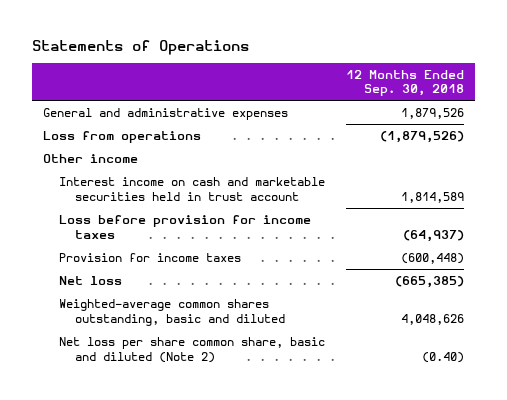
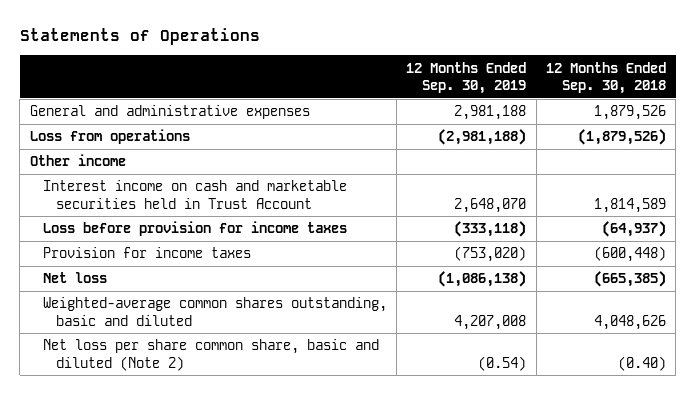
- | 12 Months Ended Sep. 30, 2018
+ | 12 Months Ended Sep. 30, 2019 | 12 Months Ended Sep. 30, 2018
- Interest income on cash and marketable securities held in trust account | 1,814,589
+ Interest income on cash and marketable securities held in Trust Account | 2,648,070 | 1,814,589

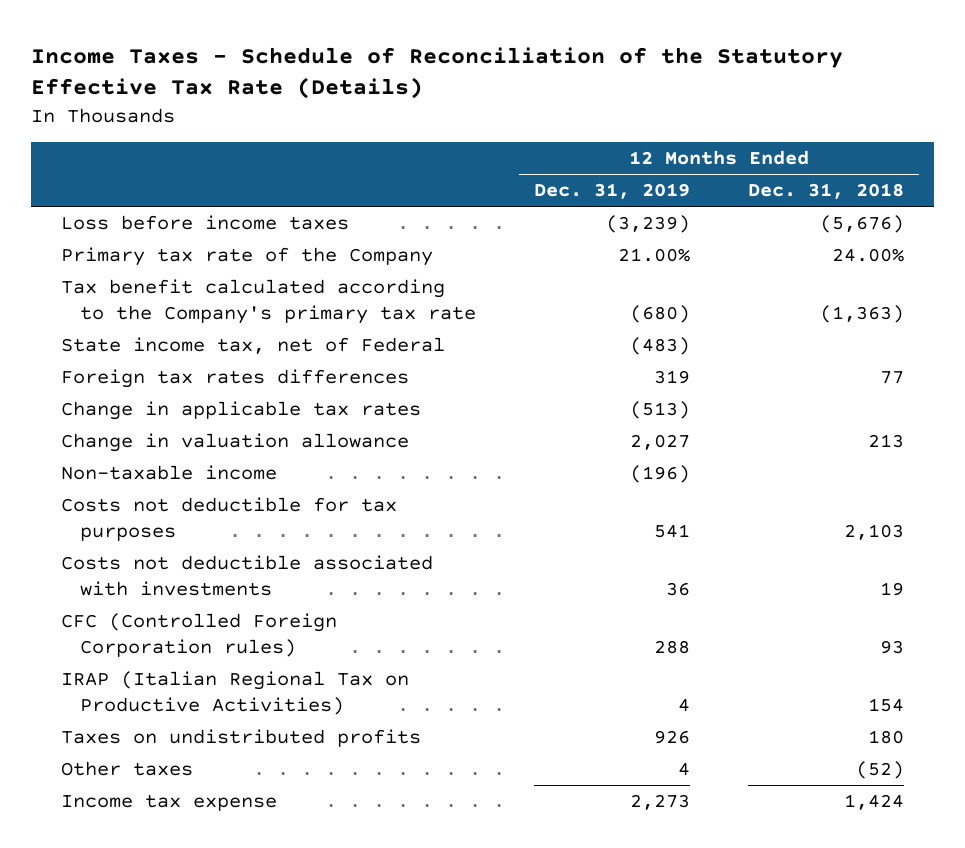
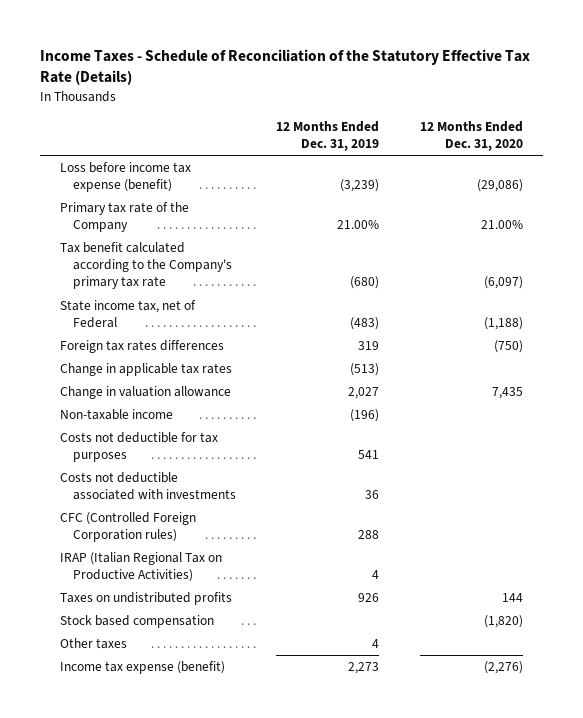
- | 12 Months Ended Dec. 31, 2019 | 12 Months Ended Dec. 31, 2018
+ | 12 Months Ended Dec. 31, 2019 | 12 Months Ended Dec. 31, 2020
- Loss before income taxes | (3,239) | (5,676)
+ Loss before income tax expense (benefit) | (3,239) | (29,086)
+ Stock based compensation | | (1,820)
- Income tax expense | 2,273 | 1,424
+ Income tax expense (benefit) | 2,273 | (2,276)

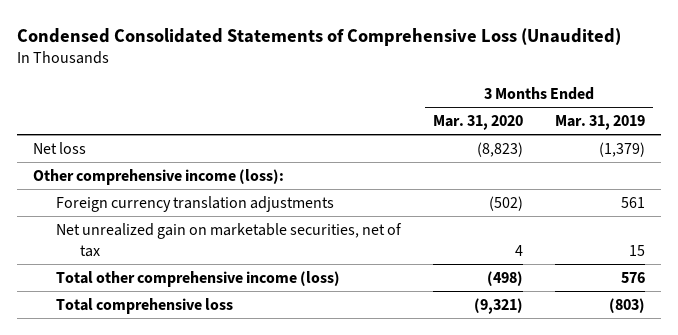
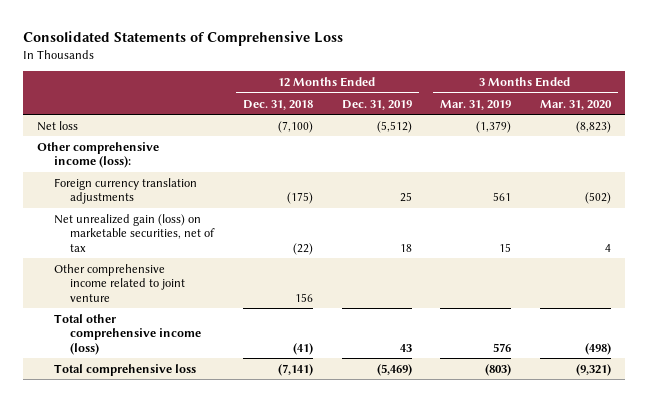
- Condensed Consolidated Statements of Comprehensive Loss (Unaudited)
+ Consolidated Statements of Comprehensive Loss
- | 3 Months Ended Mar. 31, 2020 | 3 Months Ended Mar. 31, 2019
+ | 12 Months Ended Dec. 31, 2018 | 12 Months Ended Dec. 31, 2019 | 3 Months Ended Mar. 31, 2019 | 3 Months Ended Mar. 31, 2020
- Net unrealized gain on marketable securities, net of tax | 4 | 15
+ Net unrealized gain (loss) on marketable securities, net of tax | (22) | 18 | 15 | 4
+ Other comprehensive income related to joint venture | 156 | | |

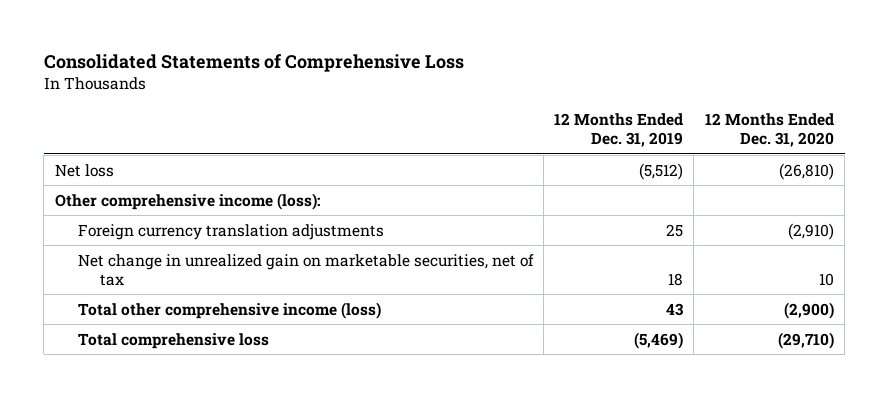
- | 12 Months Ended Dec. 31, 2018 | 12 Months Ended Dec. 31, 2019 | 3 Months Ended Mar. 31, 2019 | 3 Months Ended Mar. 31, 2020
+ | 12 Months Ended Dec. 31, 2019 | 12 Months Ended Dec. 31, 2020
- Net unrealized gain (loss) on marketable securities, net of tax | (22) | 18 | 15 | 4
- Other comprehensive income related to joint venture | 156 | | |
+ Net change in unrealized gain on marketable securities, net of tax | 18 | 10

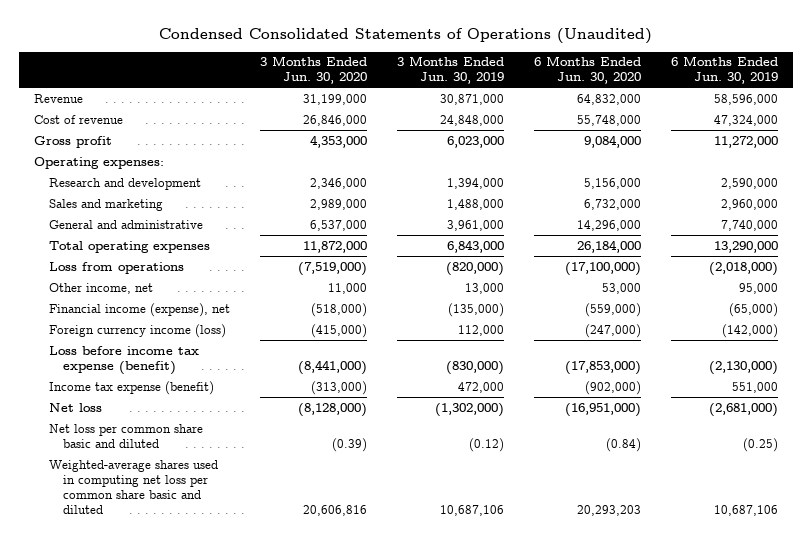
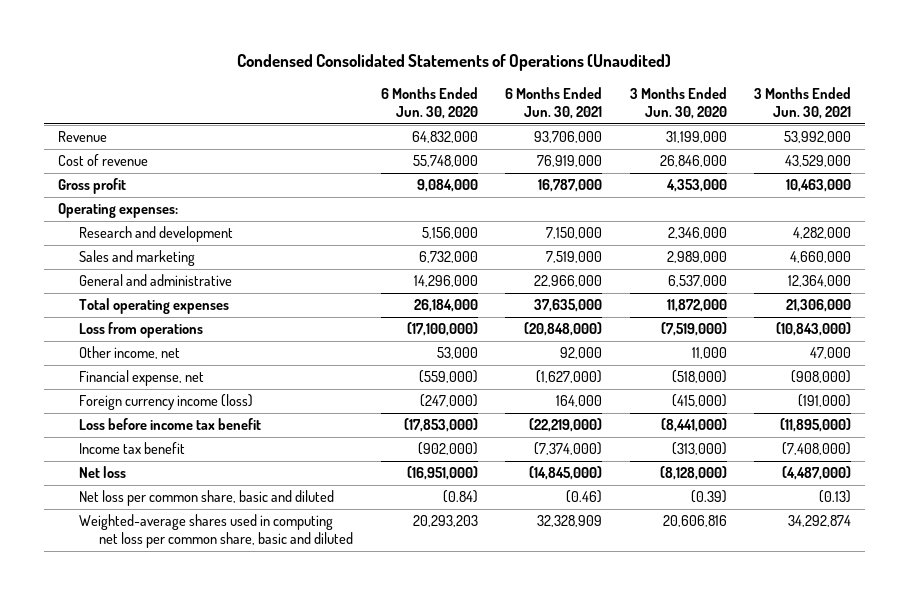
- | 3 Months Ended Jun. 30, 2020 | 3 Months Ended Jun. 30, 2019 | 6 Months Ended Jun. 30, 2020 | 6 Months Ended Jun. 30, 2019
+ | 6 Months Ended Jun. 30, 2020 | 6 Months Ended Jun. 30, 2021 | 3 Months Ended Jun. 30, 2020 | 3 Months Ended Jun. 30, 2021
- Financial income (expense), net | (518,000) | (135,000) | (559,000) | (65,000)
+ Financial expense, net | (559,000) | (1,627,000) | (518,000) | (908,000)
- Loss before income tax expense (benefit) | (8,441,000) | (830,000) | (17,853,000) | (2,130,000)
- Income tax expense (benefit) | (313,000) | 472,000 | (902,000) | 551,000
+ Loss before income tax benefit | (17,853,000) | (22,219,000) | (8,441,000) | (11,895,000)
+ Income tax benefit | (902,000) | (7,374,000) | (313,000) | (7,408,000)
- Net loss per common share basic and diluted | (0.39) | (0.12) | (0.84) | (0.25)
- Weighted-average shares used in computing net loss per common share basic and diluted | 20,606,816 | 10,687,106 | 20,293,203 | 10,687,106
+ Net loss per common share, basic and diluted | (0.84) | (0.46) | (0.39) | (0.13)
+ Weighted-average shares used in computing net loss per common share, basic and diluted | 20,293,203 | 32,328,909 | 20,606,816 | 34,292,874

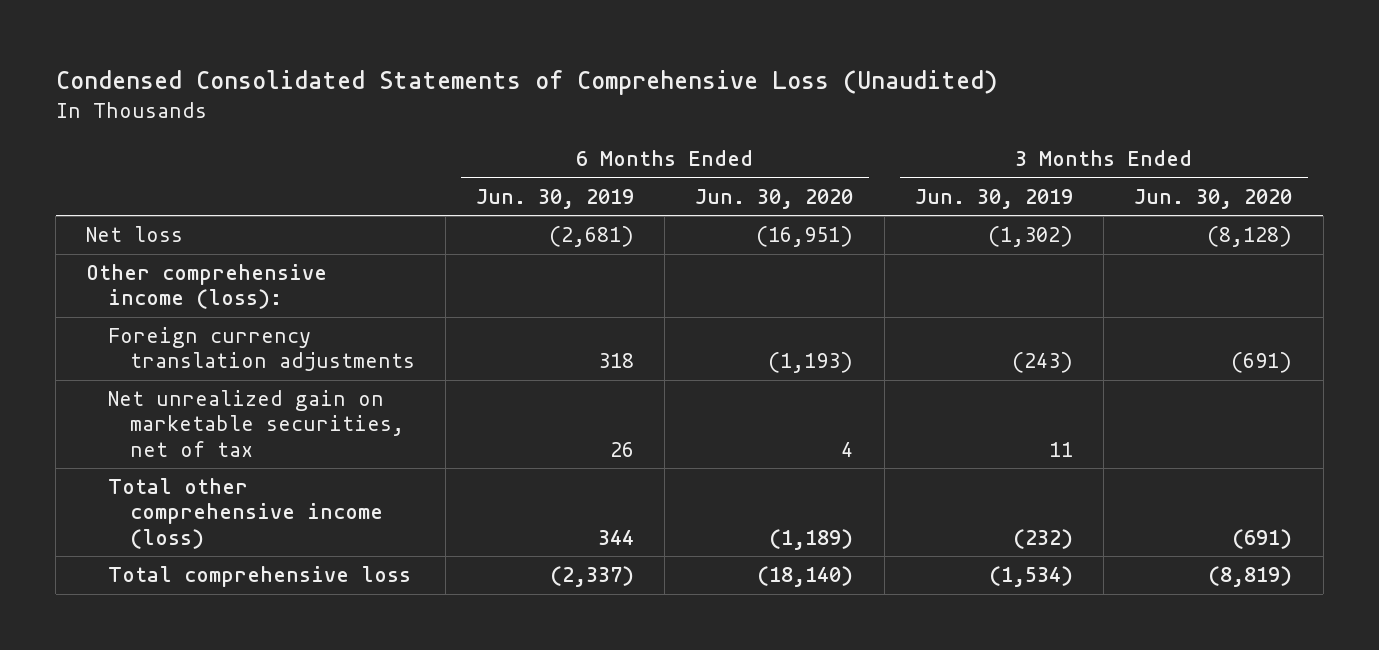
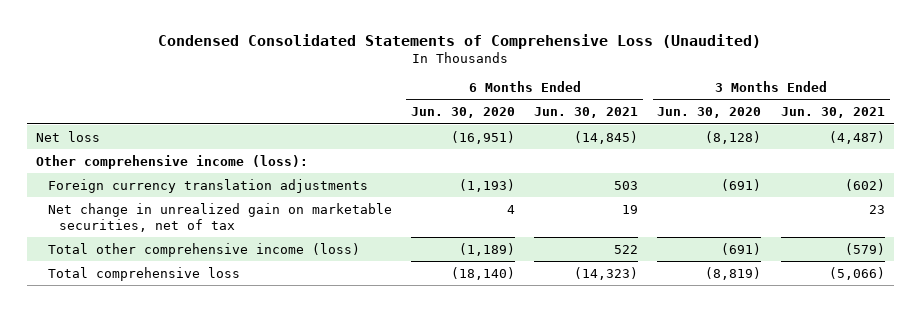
- | 6 Months Ended Jun. 30, 2019 | 6 Months Ended Jun. 30, 2020 | 3 Months Ended Jun. 30, 2019 | 3 Months Ended Jun. 30, 2020
+ | 6 Months Ended Jun. 30, 2020 | 6 Months Ended Jun. 30, 2021 | 3 Months Ended Jun. 30, 2020 | 3 Months Ended Jun. 30, 2021
- Net unrealized gain on marketable securities, net of tax | 26 | 4 | 11 |
+ Net change in unrealized gain on marketable securities, net of tax | 4 | 19 | | 23

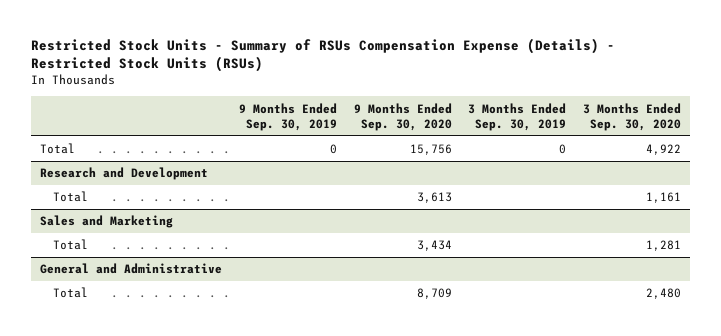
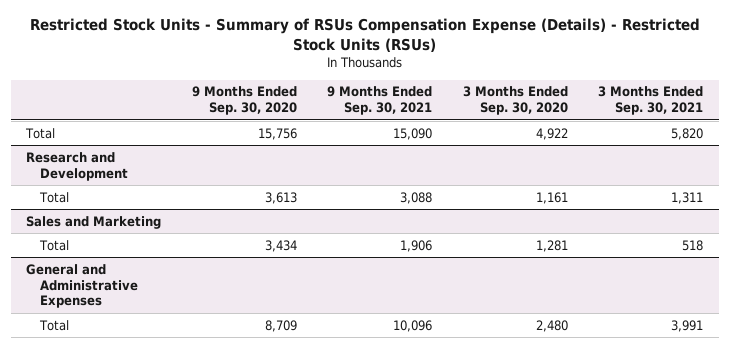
- | 9 Months Ended Sep. 30, 2019 | 9 Months Ended Sep. 30, 2020 | 3 Months Ended Sep. 30, 2019 | 3 Months Ended Sep. 30, 2020
+ | 9 Months Ended Sep. 30, 2020 | 9 Months Ended Sep. 30, 2021 | 3 Months Ended Sep. 30, 2020 | 3 Months Ended Sep. 30, 2021
- General and Administrative
+ General and Administrative Expenses

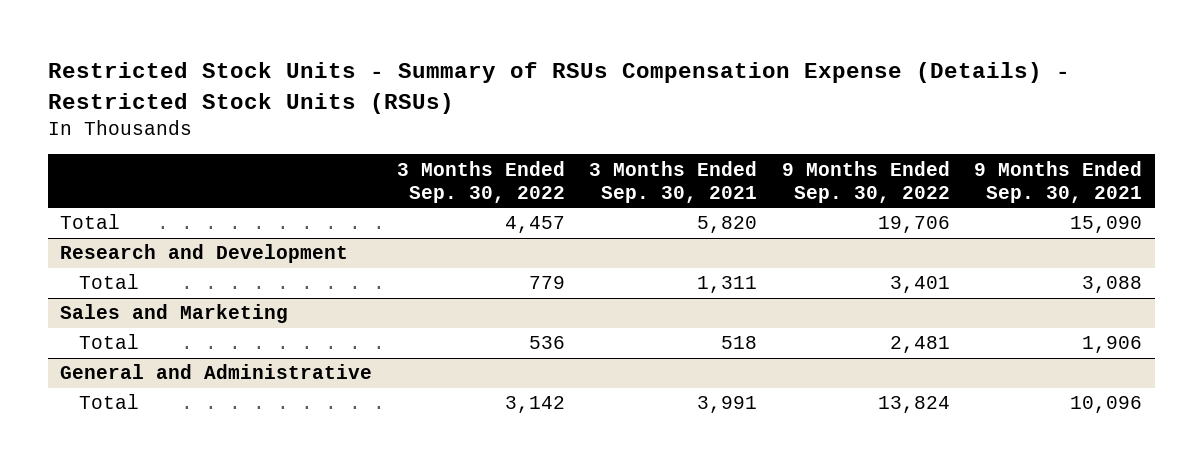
- | 9 Months Ended Sep. 30, 2020 | 9 Months Ended Sep. 30, 2021 | 3 Months Ended Sep. 30, 2020 | 3 Months Ended Sep. 30, 2021
+ | 3 Months Ended Sep. 30, 2022 | 3 Months Ended Sep. 30, 2021 | 9 Months Ended Sep. 30, 2022 | 9 Months Ended Sep. 30, 2021
- General and Administrative Expenses
+ General and Administrative

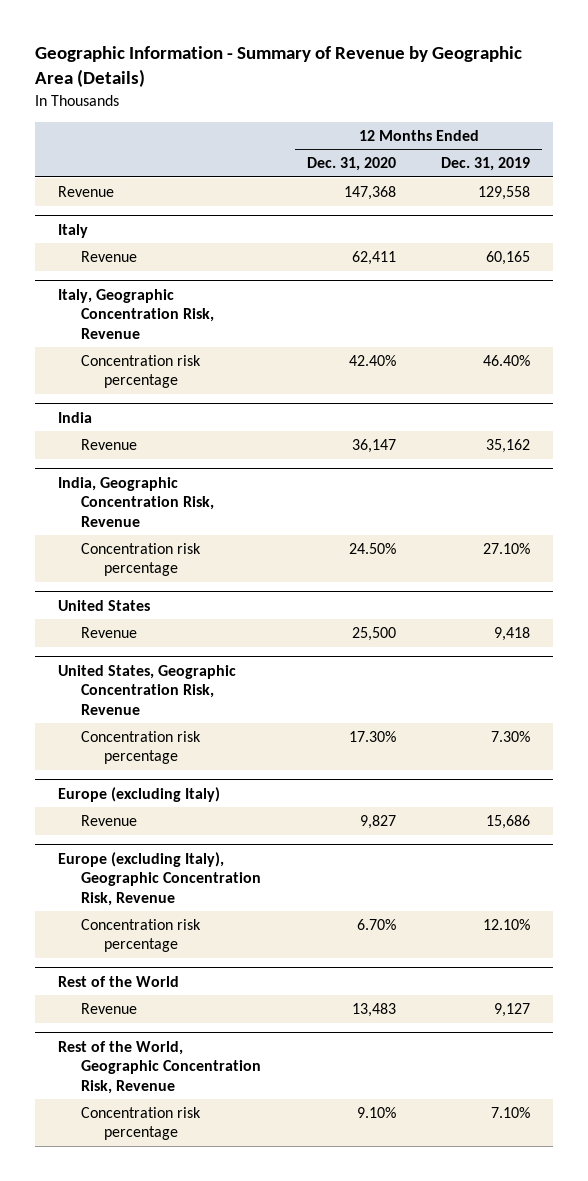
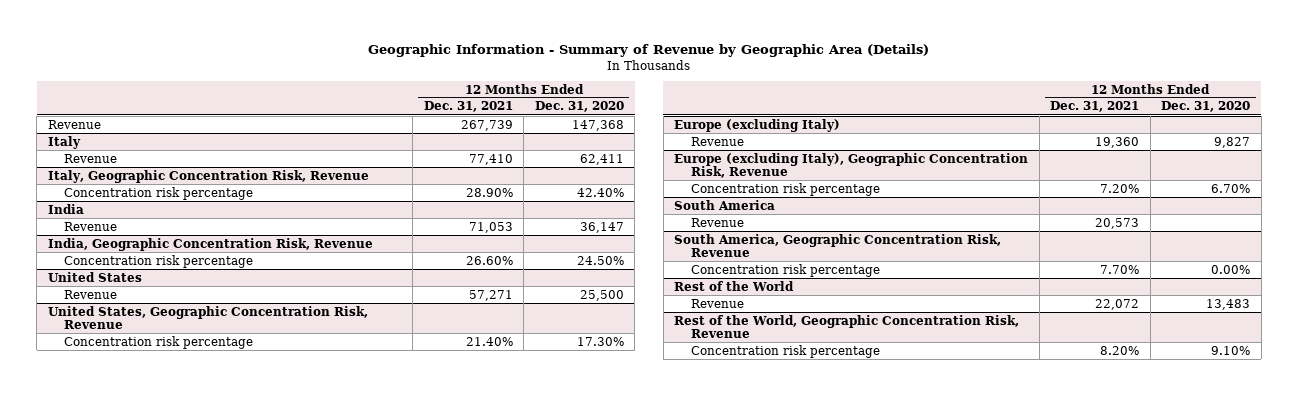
- | 12 Months Ended Dec. 31, 2020 | 12 Months Ended Dec. 31, 2019
+ | 12 Months Ended Dec. 31, 2021 | 12 Months Ended Dec. 31, 2020
+ South America
+ Revenue | 20,573 |
+ South America, Geographic Concentration Risk, Revenue
+ Concentration risk percentage | 7.70% | 0.00%

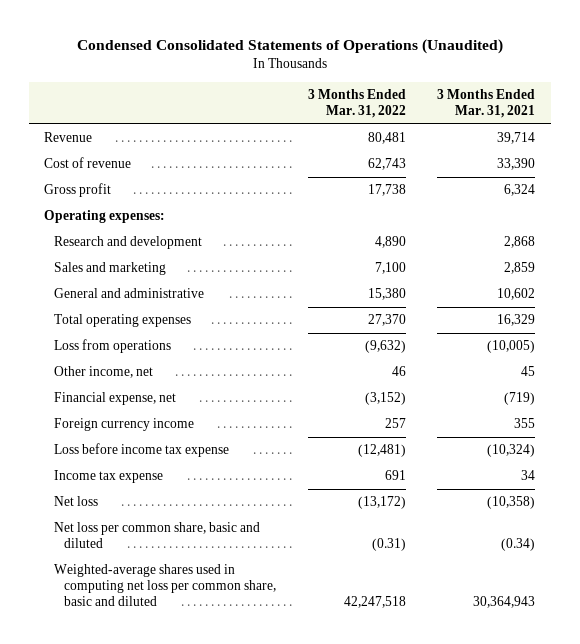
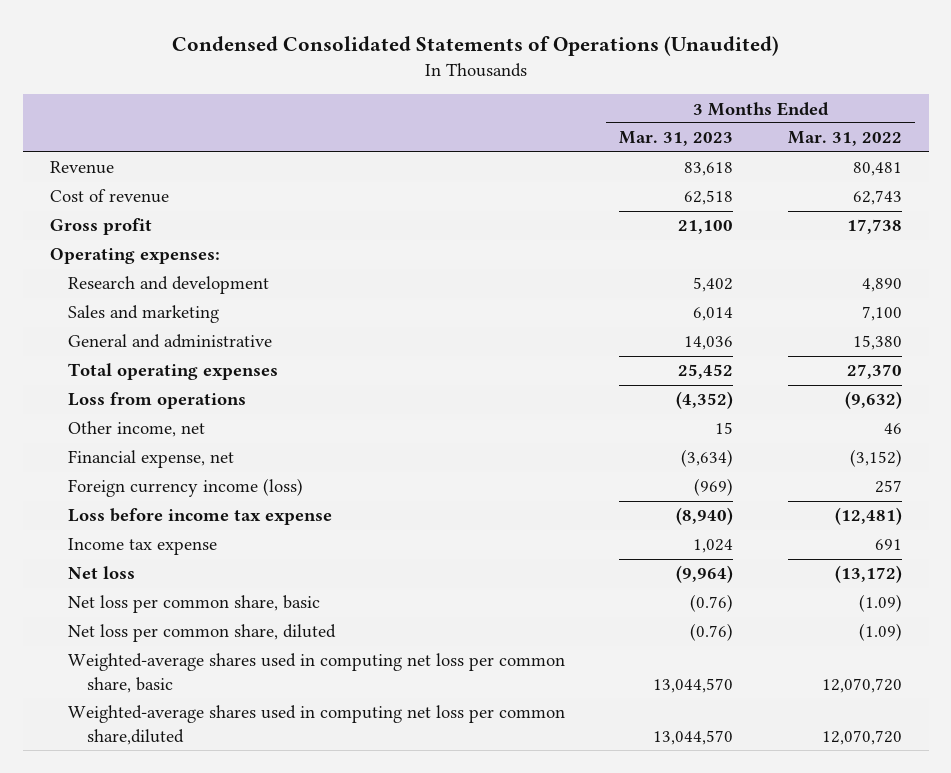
- | 3 Months Ended Mar. 31, 2022 | 3 Months Ended Mar. 31, 2021
+ | 3 Months Ended Mar. 31, 2023 | 3 Months Ended Mar. 31, 2022
- Foreign currency income | 257 | 355
+ Foreign currency income (loss) | (969) | 257
- Net loss per common share, basic and diluted | (0.31) | (0.34)
- Weighted-average shares used in computing net loss per common share, basic and diluted | 42,247,518 | 30,364,943
+ Net loss per common share, basic | (0.76) | (1.09)
+ Net loss per common share, diluted | (0.76) | (1.09)
+ Weighted-average shares used in computing net loss per common share, basic | 13,044,570 | 12,070,720
+ Weighted-average shares used in computing net loss per common share,diluted | 13,044,570 | 12,070,720

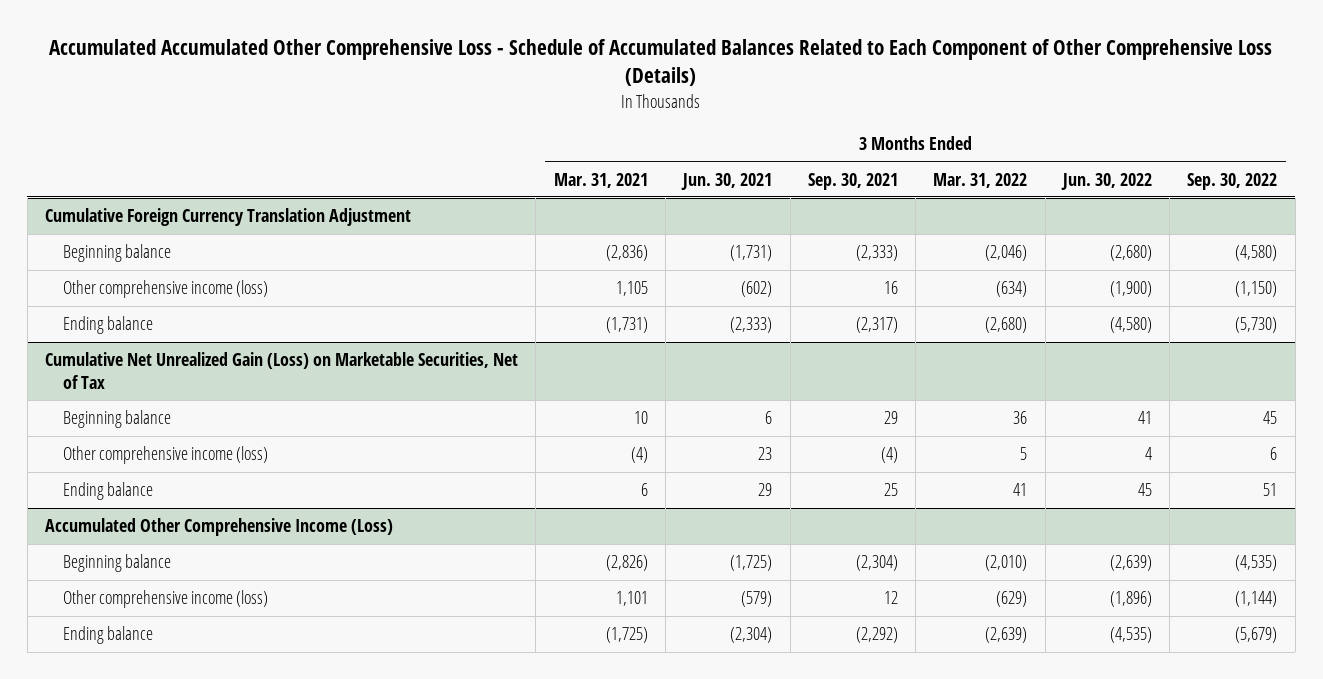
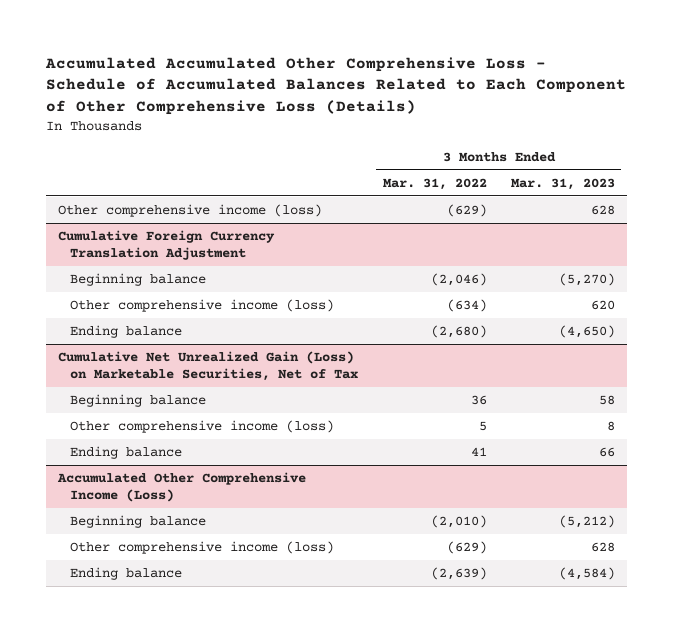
- | 3 Months Ended Mar. 31, 2021 | 3 Months Ended Jun. 30, 2021 | 3 Months Ended Sep. 30, 2021 | 3 Months Ended Mar. 31, 2022 | 3 Months Ended Jun. 30, 2022 | 3 Months Ended Sep. 30, 2022
+ | 3 Months Ended Mar. 31, 2022 | 3 Months Ended Mar. 31, 2023
+ Other comprehensive income (loss) | (629) | 628

